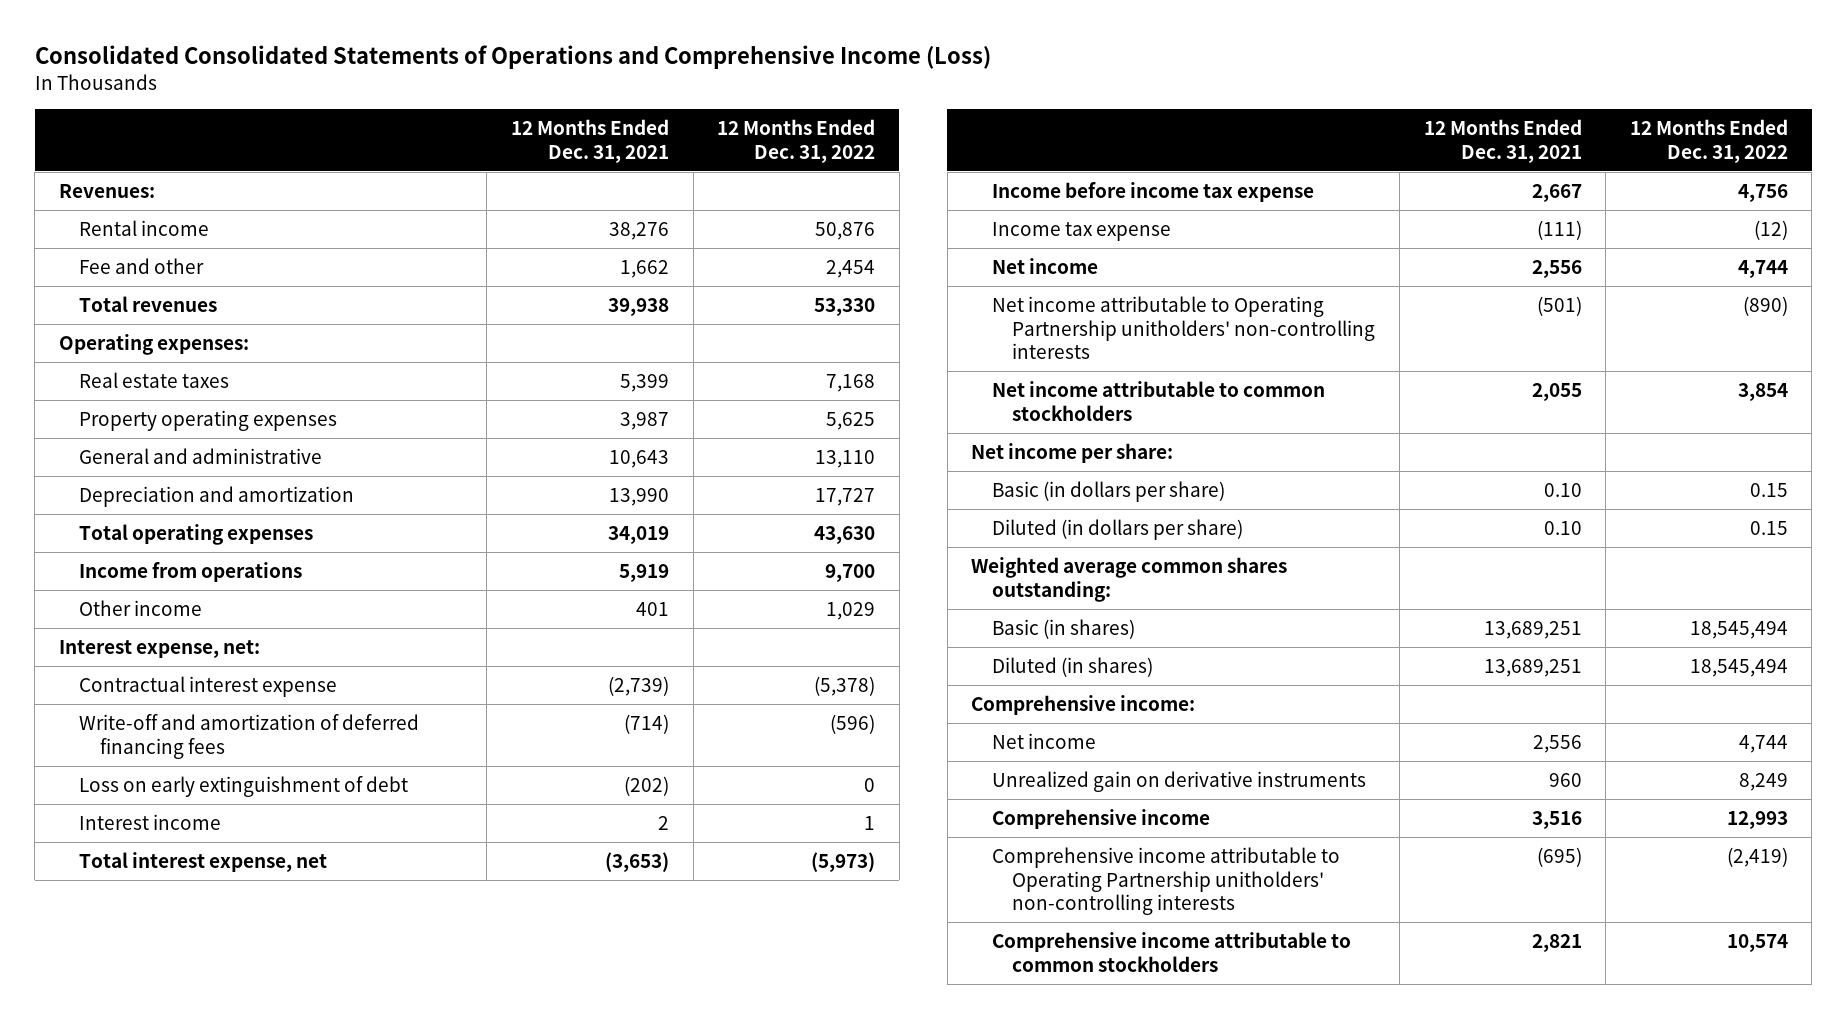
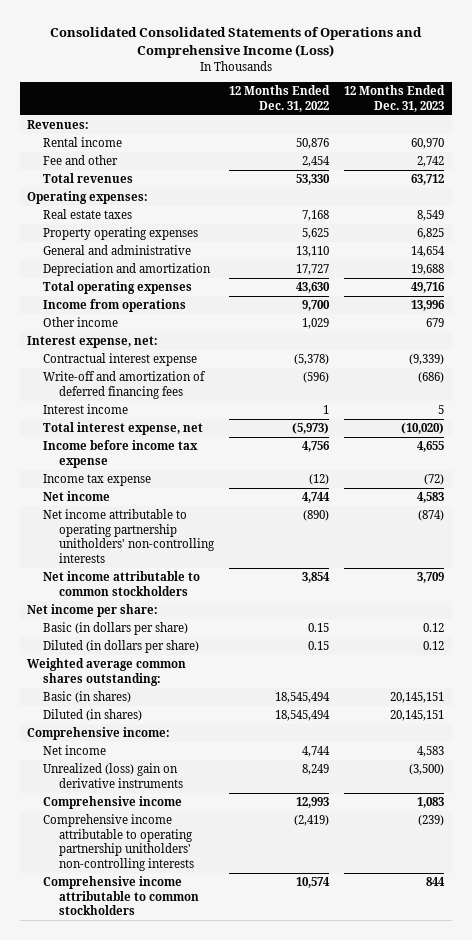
- | 12 Months Ended Dec. 31, 2021 | 12 Months Ended Dec. 31, 2022
+ | 12 Months Ended Dec. 31, 2022 | 12 Months Ended Dec. 31, 2023
- Loss on early extinguishment of debt | (202) | 0
- Net income attributable to Operating Partnership unitholders' non-controlling interests | (501) | (890)
+ Net income attributable to operating partnership unitholders' non-controlling interests | (890) | (874)
- Unrealized gain on derivative instruments | 960 | 8,249
+ Unrealized (loss) gain on derivative instruments | 8,249 | (3,500)
- Comprehensive income attributable to Operating Partnership unitholders' non-controlling interests | (695) | (2,419)
+ Comprehensive income attributable to operating partnership unitholders' non-controlling interests | (2,419) | (239)

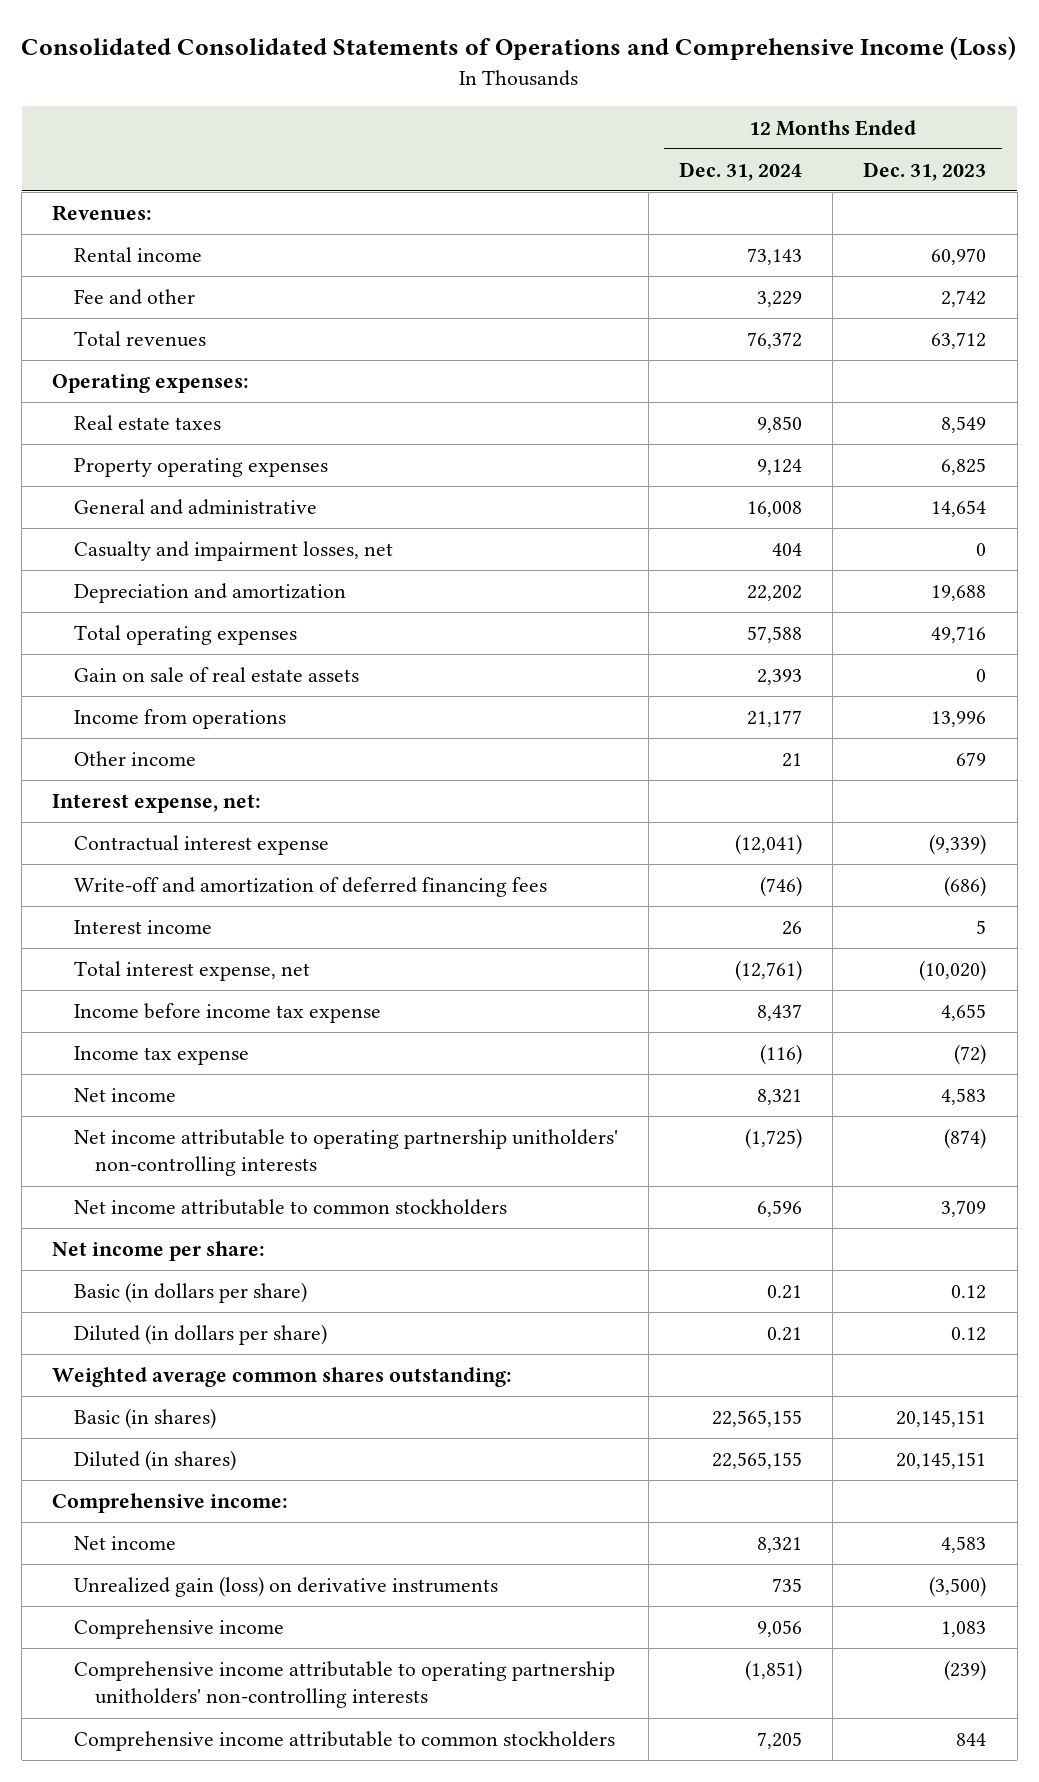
- | 12 Months Ended Dec. 31, 2022 | 12 Months Ended Dec. 31, 2023
+ | 12 Months Ended Dec. 31, 2024 | 12 Months Ended Dec. 31, 2023
+ Casualty and impairment losses, net | 404 | 0
+ Gain on sale of real estate assets | 2,393 | 0
- Unrealized (loss) gain on derivative instruments | 8,249 | (3,500)
+ Unrealized gain (loss) on derivative instruments | 735 | (3,500)

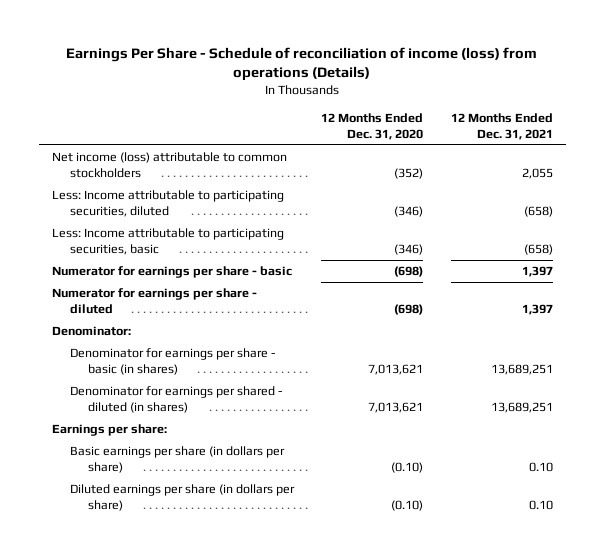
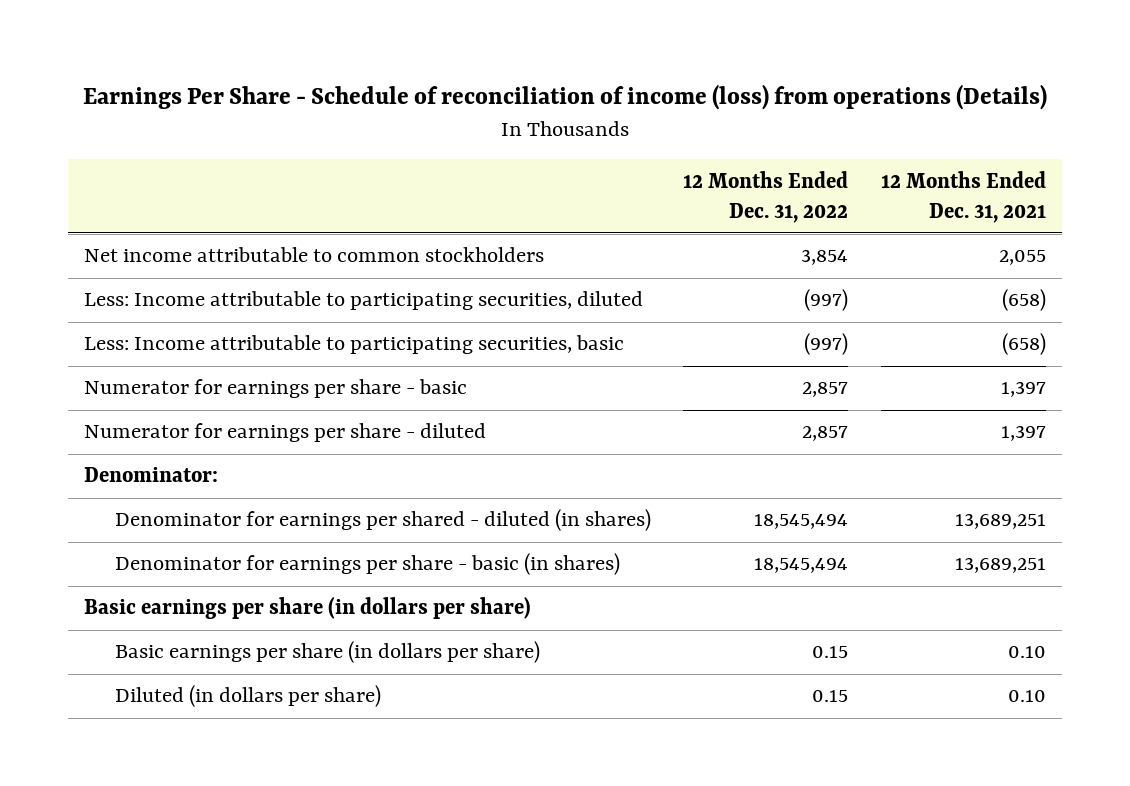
- | 12 Months Ended Dec. 31, 2020 | 12 Months Ended Dec. 31, 2021
+ | 12 Months Ended Dec. 31, 2022 | 12 Months Ended Dec. 31, 2021
- Net income (loss) attributable to common stockholders | (352) | 2,055
+ Net income attributable to common stockholders | 3,854 | 2,055
- Earnings per share:
moved down: Denominator for earnings per share - basic (in shares) | 18,545,494 | 13,689,251
+ Basic earnings per share (in dollars per share)
- Diluted earnings per share (in dollars per share) | (0.10) | 0.10
+ Diluted (in dollars per share) | 0.15 | 0.10

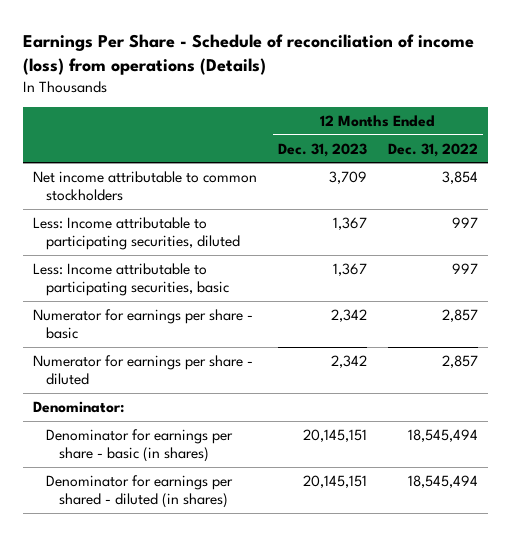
- | 12 Months Ended Dec. 31, 2022 | 12 Months Ended Dec. 31, 2021
+ | 12 Months Ended Dec. 31, 2023 | 12 Months Ended Dec. 31, 2022
- Less: Income attributable to participating securities, diluted | (997) | (658)
- Less: Income attributable to participating securities, basic | (997) | (658)
+ Less: Income attributable to participating securities, diluted | 1,367 | 997
+ Less: Income attributable to participating securities, basic | 1,367 | 997
- Basic earnings per share (in dollars per share)
- Basic earnings per share (in dollars per share) | 0.15 | 0.10
- Diluted (in dollars per share) | 0.15 | 0.10
moved down: Denominator for earnings per shared - diluted (in shares) | 20,145,151 | 18,545,494

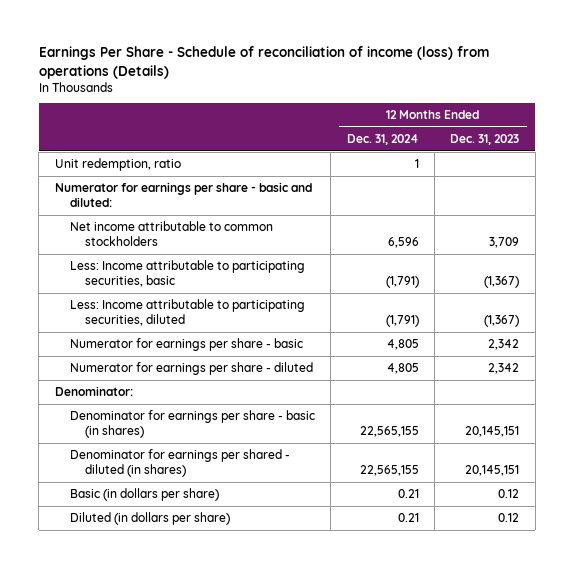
- | 12 Months Ended Dec. 31, 2023 | 12 Months Ended Dec. 31, 2022
+ | 12 Months Ended Dec. 31, 2024 | 12 Months Ended Dec. 31, 2023
+ Unit redemption, ratio | 1 |
+ Numerator for earnings per share - basic and diluted:
- Less: Income attributable to participating securities, diluted | 1,367 | 997
- Less: Income attributable to participating securities, basic | 1,367 | 997
+ Less: Income attributable to participating securities, basic | (1,791) | (1,367)
+ Less: Income attributable to participating securities, diluted | (1,791) | (1,367)
+ Basic (in dollars per share) | 0.21 | 0.12
+ Diluted (in dollars per share) | 0.21 | 0.12

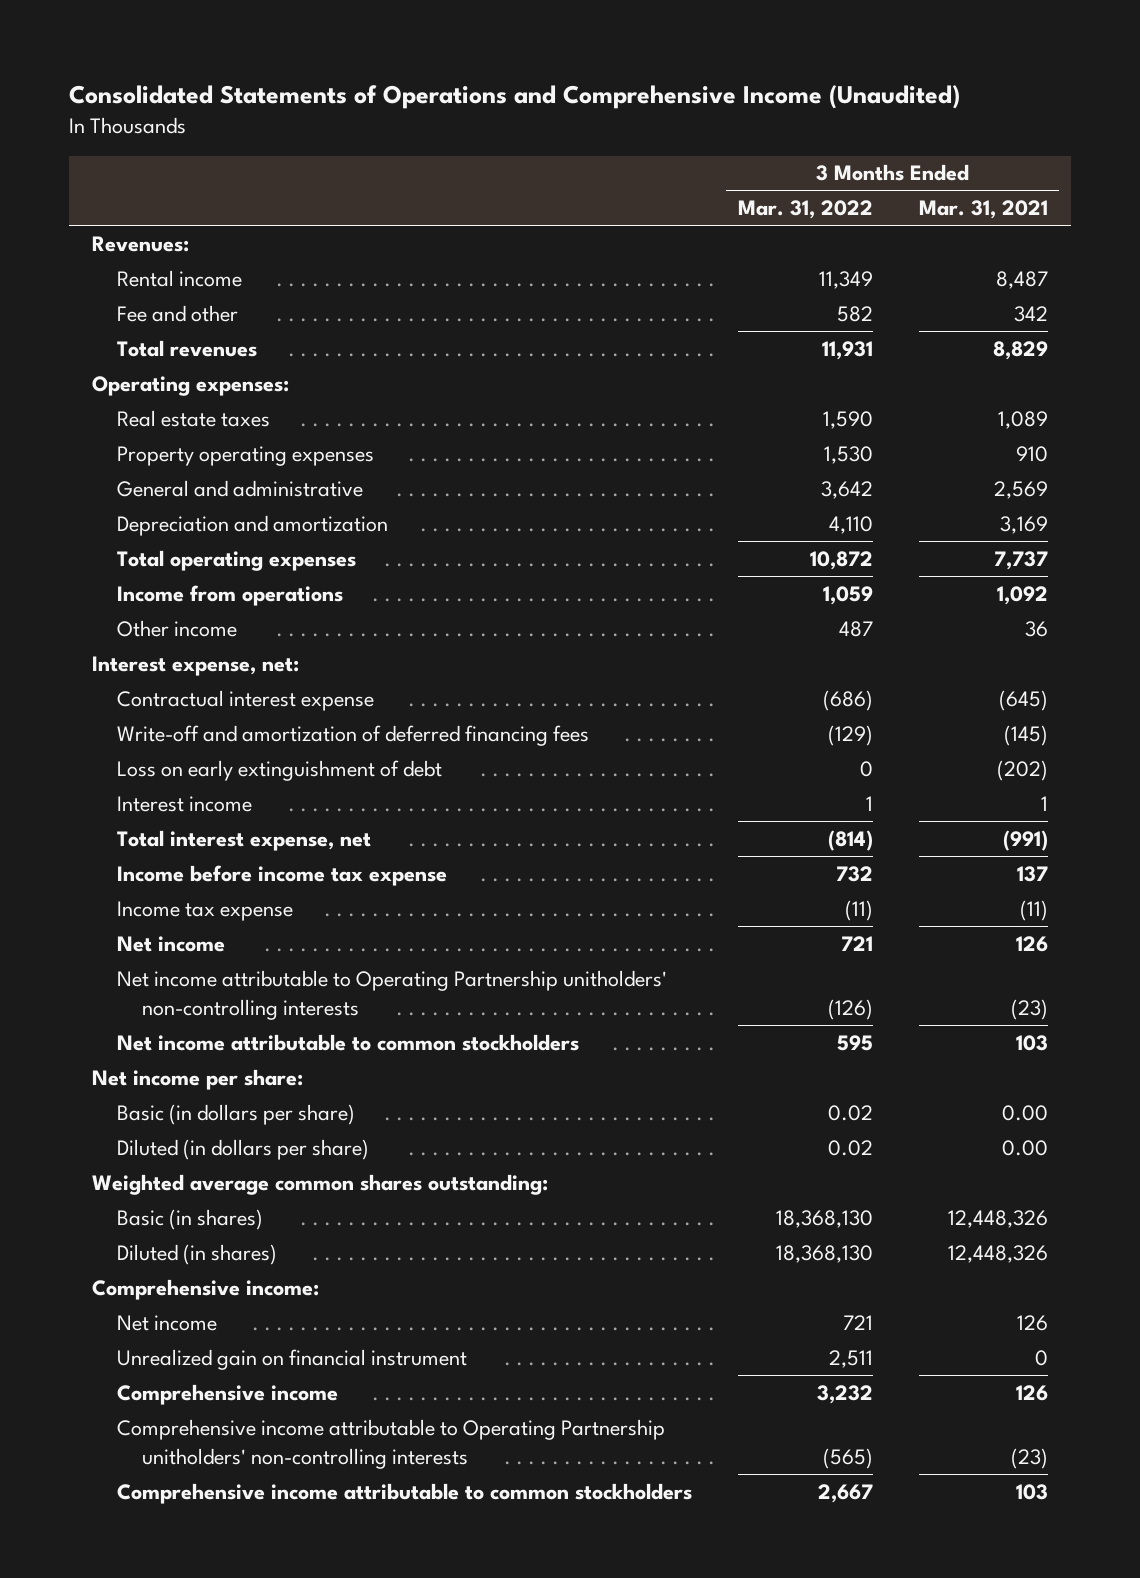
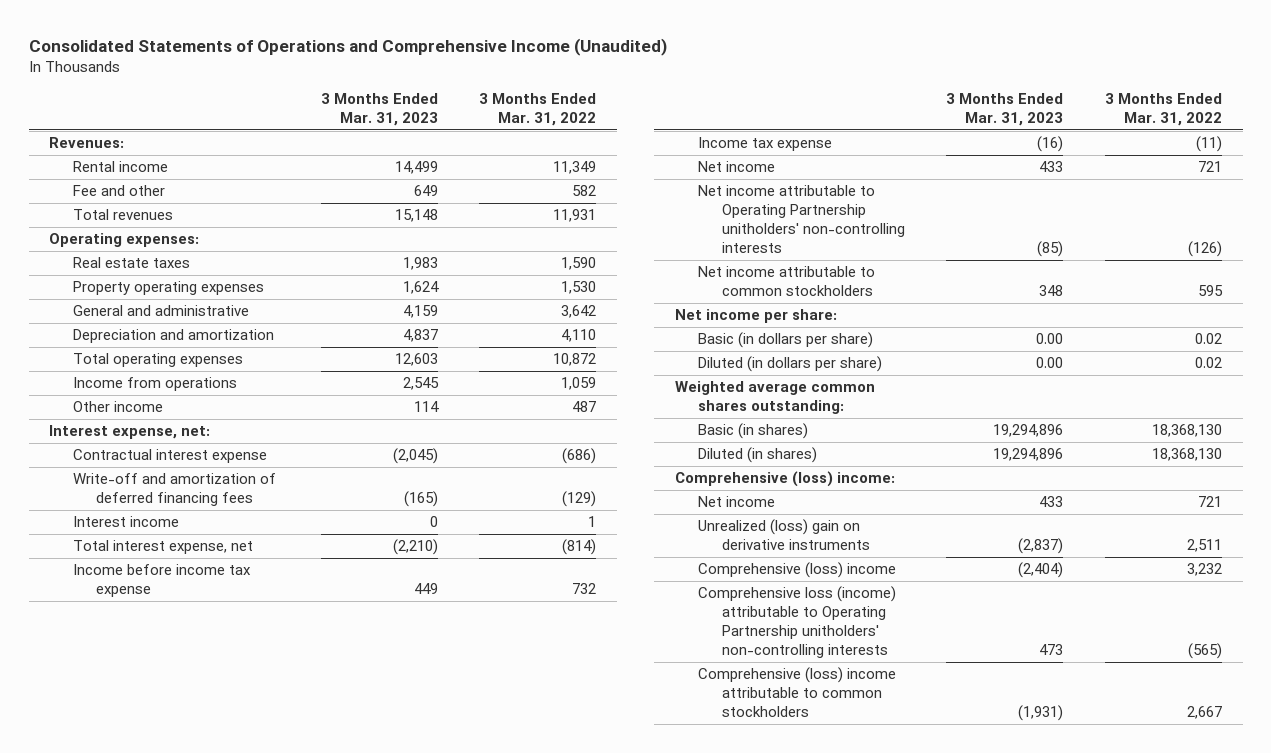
- | 3 Months Ended Mar. 31, 2022 | 3 Months Ended Mar. 31, 2021
+ | 3 Months Ended Mar. 31, 2023 | 3 Months Ended Mar. 31, 2022
- Loss on early extinguishment of debt | 0 | (202)
- Comprehensive income:
+ Comprehensive (loss) income:
- Unrealized gain on financial instrument | 2,511 | 0
- Comprehensive income | 3,232 | 126
- Comprehensive income attributable to Operating Partnership unitholders' non-controlling interests | (565) | (23)
- Comprehensive income attributable to common stockholders | 2,667 | 103
+ Unrealized (loss) gain on derivative instruments | (2,837) | 2,511
+ Comprehensive (loss) income | (2,404) | 3,232
+ Comprehensive loss (income) attributable to Operating Partnership unitholders' non-controlling interests | 473 | (565)
+ Comprehensive (loss) income attributable to common stockholders | (1,931) | 2,667

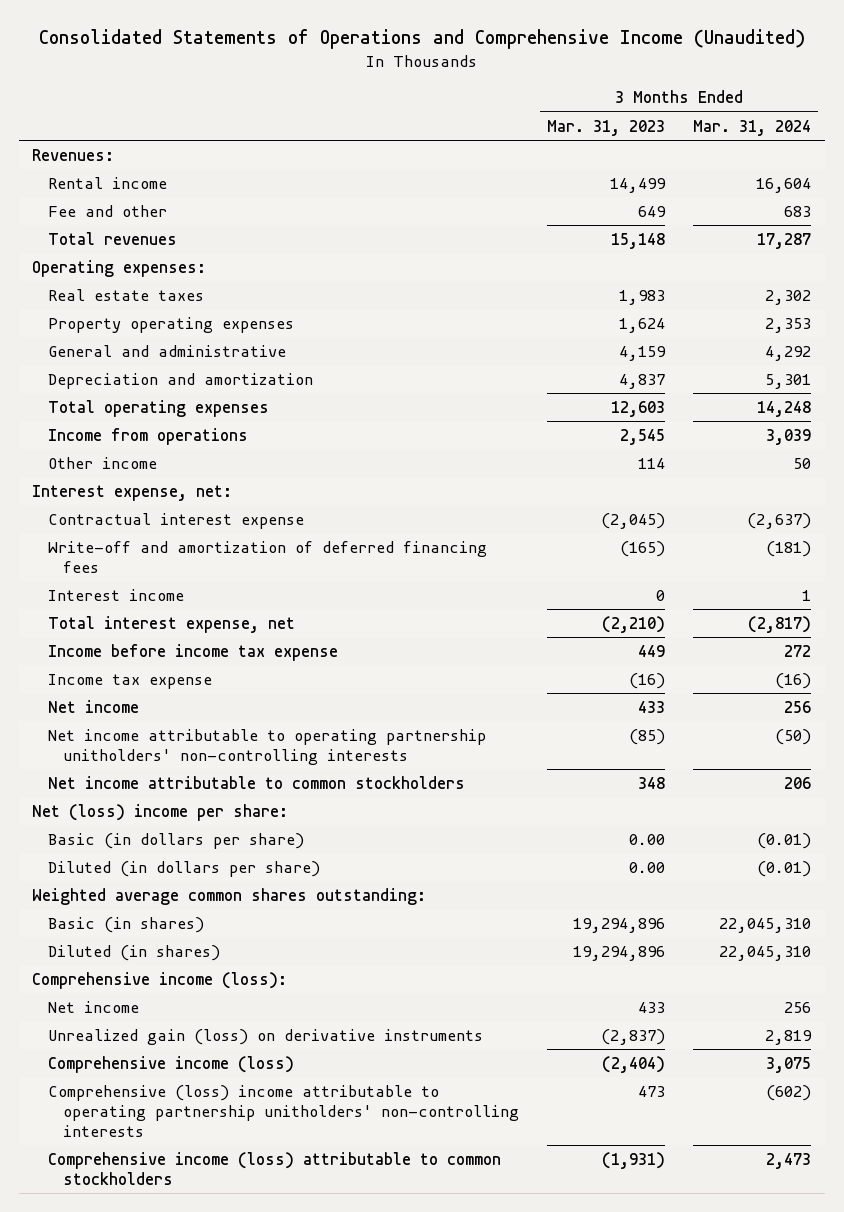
- | 3 Months Ended Mar. 31, 2023 | 3 Months Ended Mar. 31, 2022
+ | 3 Months Ended Mar. 31, 2023 | 3 Months Ended Mar. 31, 2024
- Net income attributable to Operating Partnership unitholders' non-controlling interests | (85) | (126)
+ Net income attributable to operating partnership unitholders' non-controlling interests | (85) | (50)
- Net income per share:
+ Net (loss) income per share:
- Comprehensive (loss) income:
+ Comprehensive income (loss):
- Unrealized (loss) gain on derivative instruments | (2,837) | 2,511
- Comprehensive (loss) income | (2,404) | 3,232
- Comprehensive loss (income) attributable to Operating Partnership unitholders' non-controlling interests | 473 | (565)
- Comprehensive (loss) income attributable to common stockholders | (1,931) | 2,667
+ Unrealized gain (loss) on derivative instruments | (2,837) | 2,819
+ Comprehensive income (loss) | (2,404) | 3,075
+ Comprehensive (loss) income attributable to operating partnership unitholders' non-controlling interests | 473 | (602)
+ Comprehensive income (loss) attributable to common stockholders | (1,931) | 2,473

